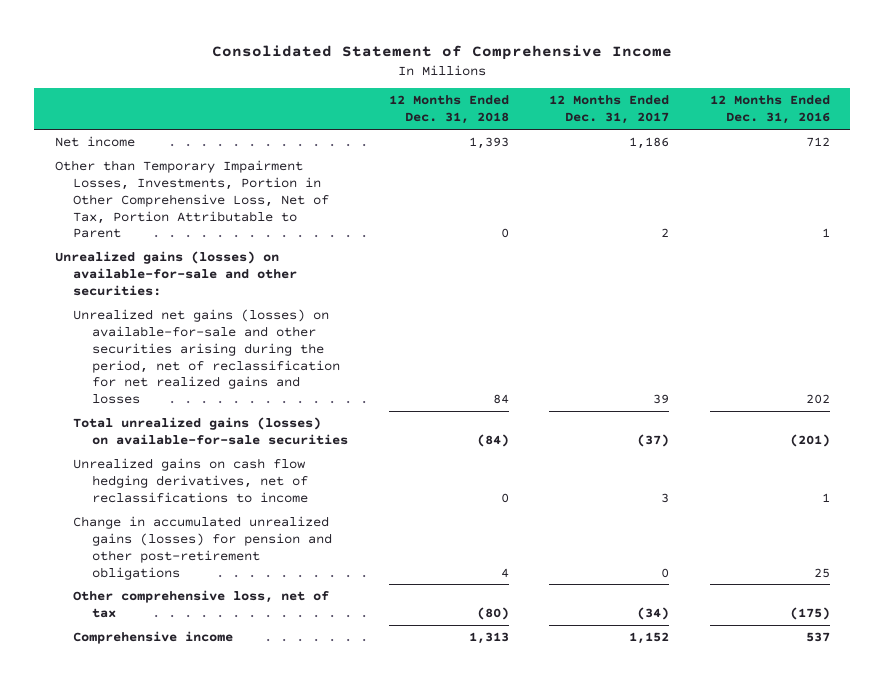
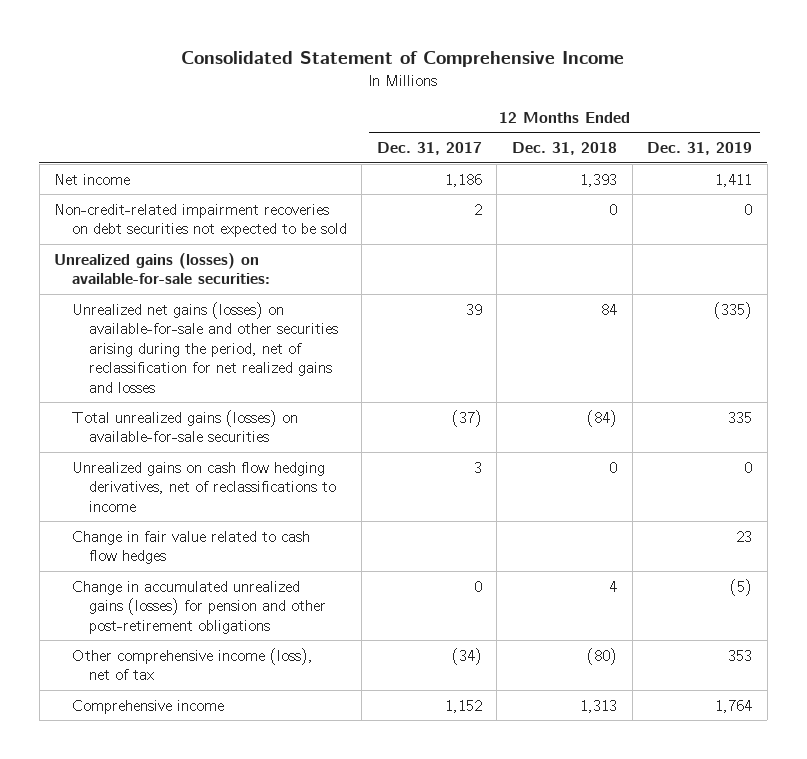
- | 12 Months Ended Dec. 31, 2018 | 12 Months Ended Dec. 31, 2017 | 12 Months Ended Dec. 31, 2016
+ | 12 Months Ended Dec. 31, 2017 | 12 Months Ended Dec. 31, 2018 | 12 Months Ended Dec. 31, 2019
- Other than Temporary Impairment Losses, Investments, Portion in Other Comprehensive Loss, Net of Tax, Portion Attributable to Parent | 0 | 2 | 1
- Unrealized gains (losses) on available-for-sale and other securities:
+ Non-credit-related impairment recoveries on debt securities not expected to be sold | 2 | 0 | 0
+ Unrealized gains (losses) on available-for-sale securities:
+ Change in fair value related to cash flow hedges | | | 23
- Other comprehensive loss, net of tax | (80) | (34) | (175)
+ Other comprehensive income (loss), net of tax | (34) | (80) | 353

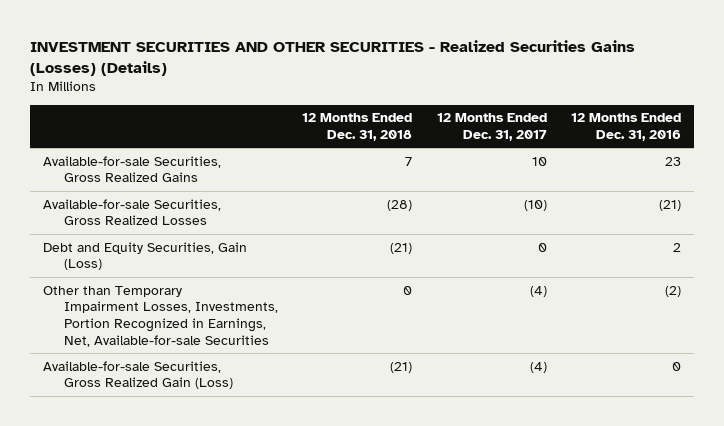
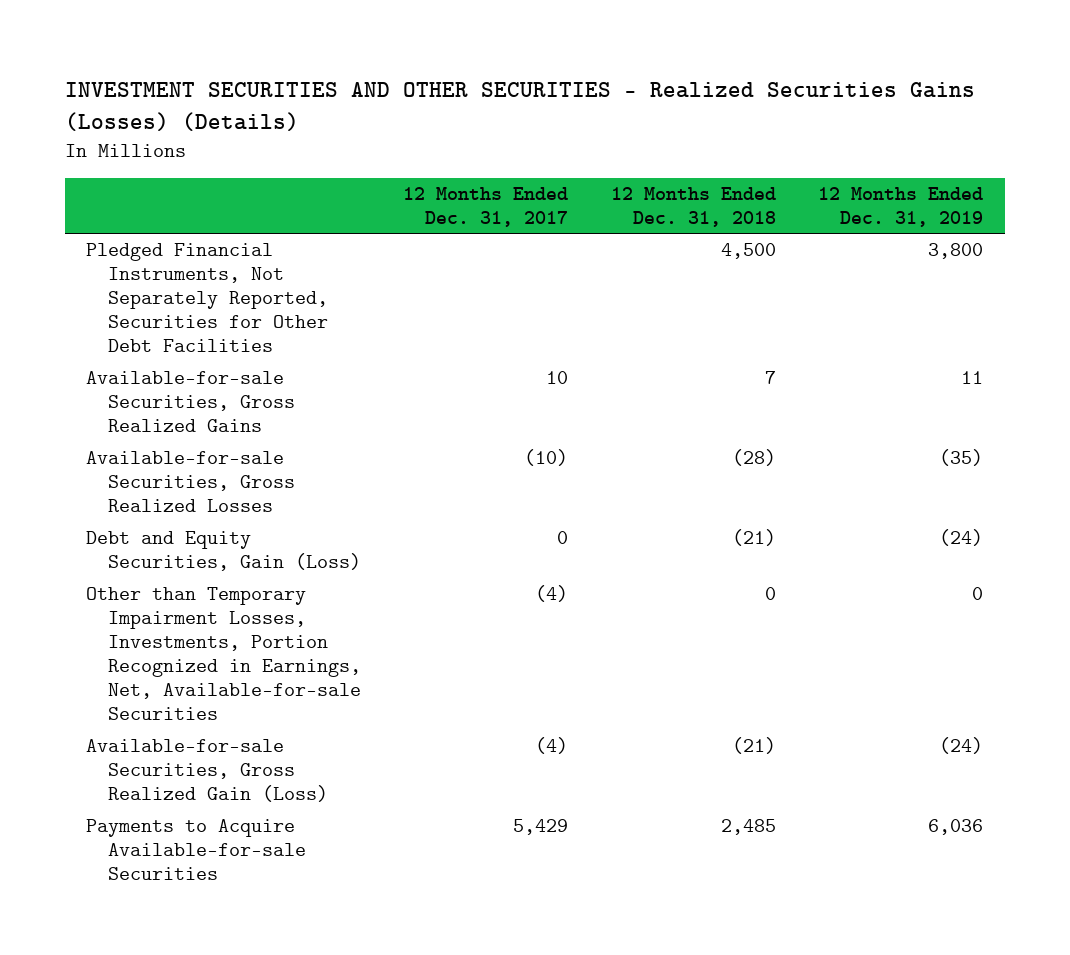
- | 12 Months Ended Dec. 31, 2018 | 12 Months Ended Dec. 31, 2017 | 12 Months Ended Dec. 31, 2016
+ | 12 Months Ended Dec. 31, 2017 | 12 Months Ended Dec. 31, 2018 | 12 Months Ended Dec. 31, 2019
+ Pledged Financial Instruments, Not Separately Reported, Securities for Other Debt Facilities | | 4,500 | 3,800
+ Payments to Acquire Available-for-sale Securities | 5,429 | 2,485 | 6,036

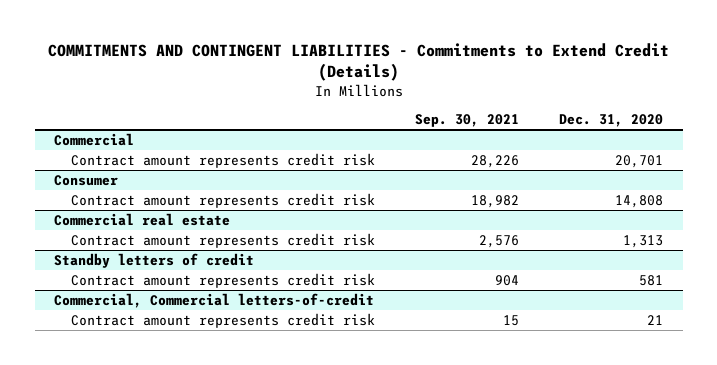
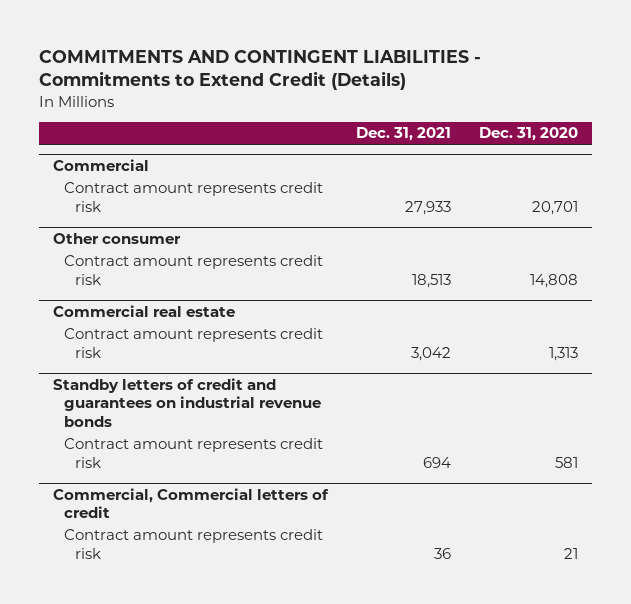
- | Sep. 30, 2021 | Dec. 31, 2020
+ | Dec. 31, 2021 | Dec. 31, 2020
- Consumer
+ Other consumer
- Standby letters of credit
+ Standby letters of credit and guarantees on industrial revenue bonds
- Commercial, Commercial letters-of-credit
+ Commercial, Commercial letters of credit

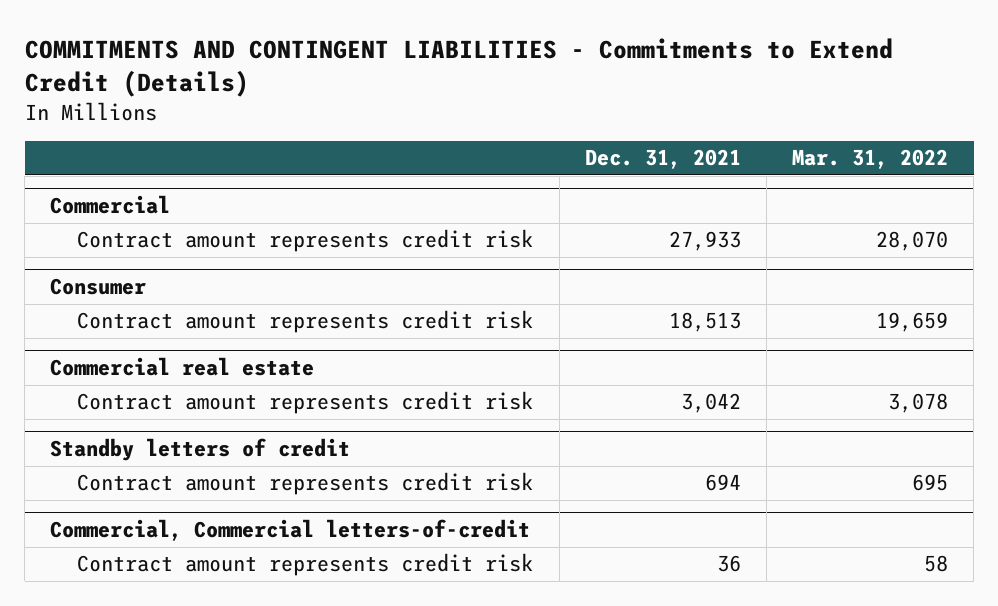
- | Dec. 31, 2021 | Dec. 31, 2020
+ | Dec. 31, 2021 | Mar. 31, 2022
- Other consumer
+ Consumer
- Standby letters of credit and guarantees on industrial revenue bonds
+ Standby letters of credit
- Commercial, Commercial letters of credit
+ Commercial, Commercial letters-of-credit

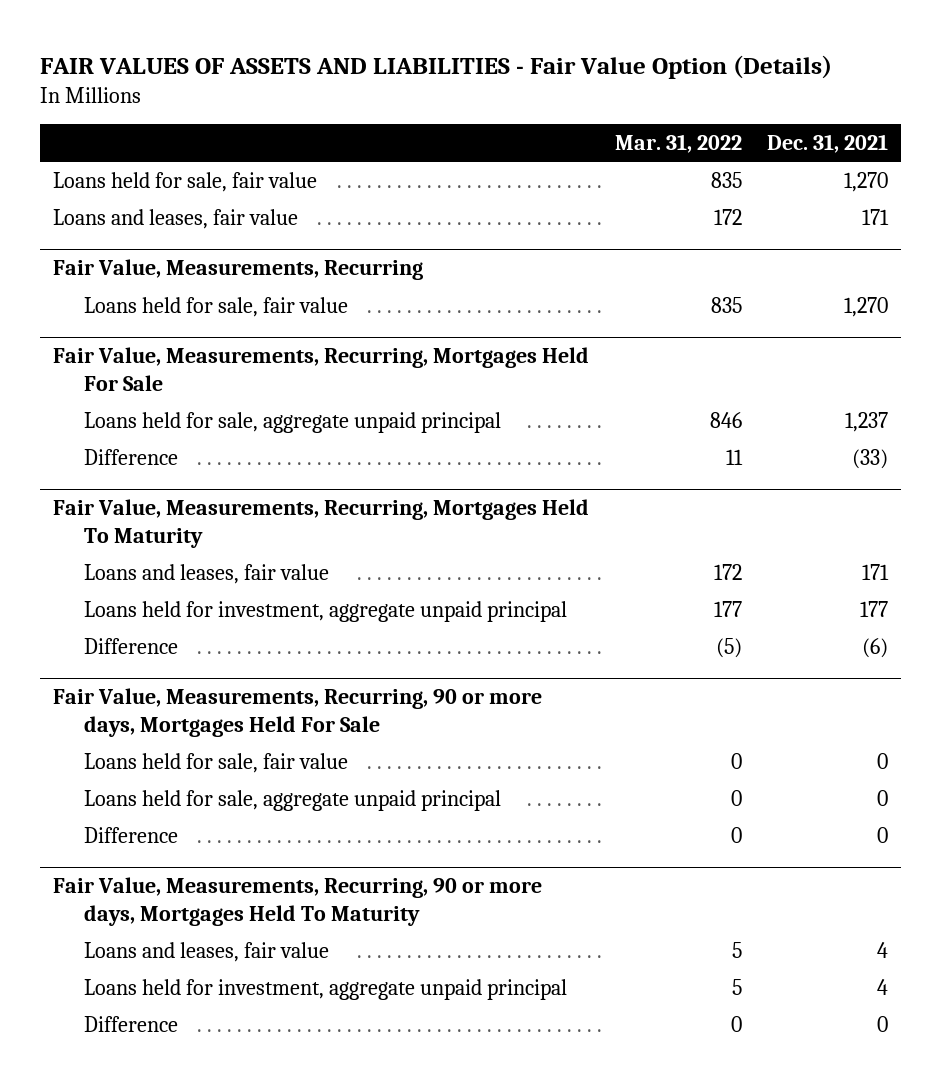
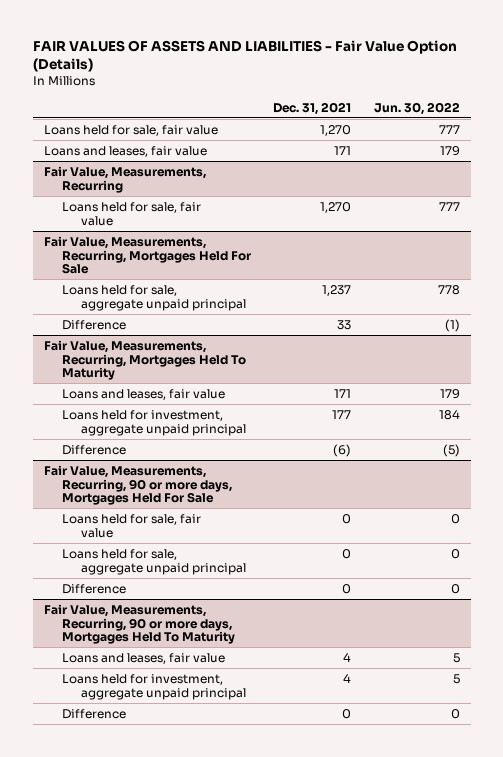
- | Mar. 31, 2022 | Dec. 31, 2021
+ | Dec. 31, 2021 | Jun. 30, 2022
@ Fair Value, Measurements, Recurring, Mortgages Held For Sale
- Difference | 11 | (33)
+ Difference | 33 | (1)

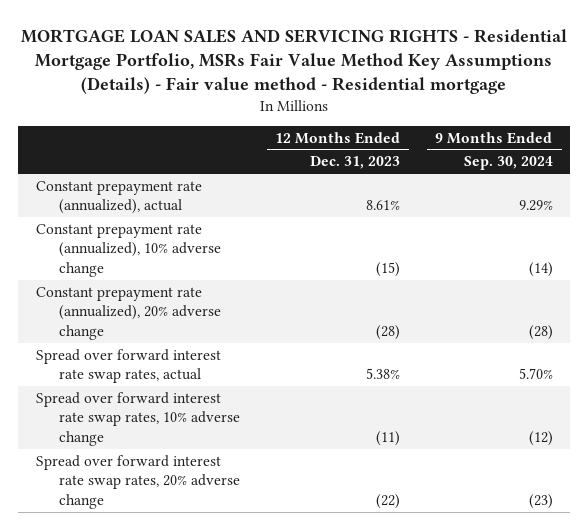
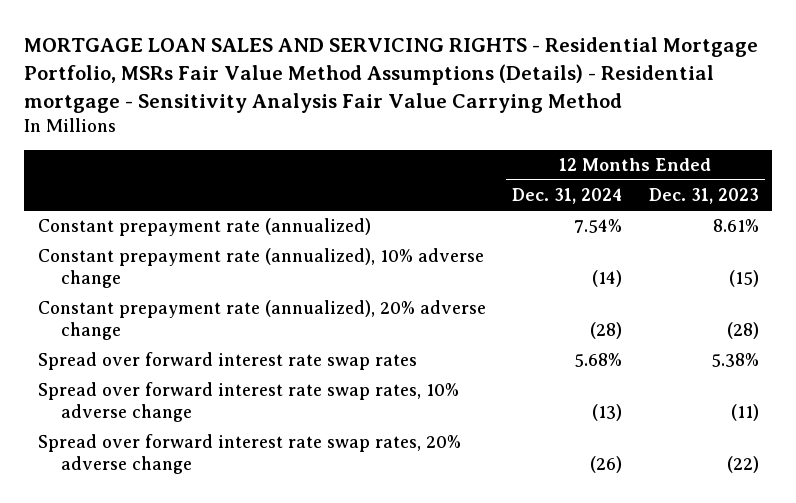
- MORTGAGE LOAN SALES AND SERVICING RIGHTS - Residential Mortgage Portfolio, MSRs Fair Value Method Key Assumptions (Details) - Fair value method - Residential mortgage
+ MORTGAGE LOAN SALES AND SERVICING RIGHTS - Residential Mortgage Portfolio, MSRs Fair Value Method Assumptions (Details) - Residential mortgage - Sensitivity Analysis Fair Value Carrying Method
- | 12 Months Ended Dec. 31, 2023 | 9 Months Ended Sep. 30, 2024
+ | 12 Months Ended Dec. 31, 2024 | 12 Months Ended Dec. 31, 2023
- Constant prepayment rate (annualized), actual | 8.61% | 9.29%
+ Constant prepayment rate (annualized) | 7.54% | 8.61%
- Spread over forward interest rate swap rates, actual | 5.38% | 5.70%
+ Spread over forward interest rate swap rates | 5.68% | 5.38%

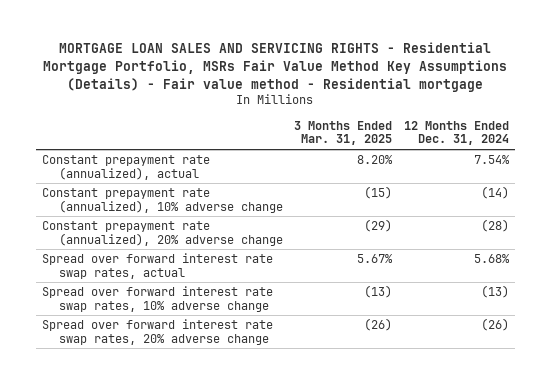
- MORTGAGE LOAN SALES AND SERVICING RIGHTS - Residential Mortgage Portfolio, MSRs Fair Value Method Assumptions (Details) - Residential mortgage - Sensitivity Analysis Fair Value Carrying Method
+ MORTGAGE LOAN SALES AND SERVICING RIGHTS - Residential Mortgage Portfolio, MSRs Fair Value Method Key Assumptions (Details) - Fair value method - Residential mortgage
- | 12 Months Ended Dec. 31, 2024 | 12 Months Ended Dec. 31, 2023
+ | 3 Months Ended Mar. 31, 2025 | 12 Months Ended Dec. 31, 2024
- Constant prepayment rate (annualized) | 7.54% | 8.61%
+ Constant prepayment rate (annualized), actual | 8.20% | 7.54%
- Spread over forward interest rate swap rates | 5.68% | 5.38%
+ Spread over forward interest rate swap rates, actual | 5.67% | 5.68%

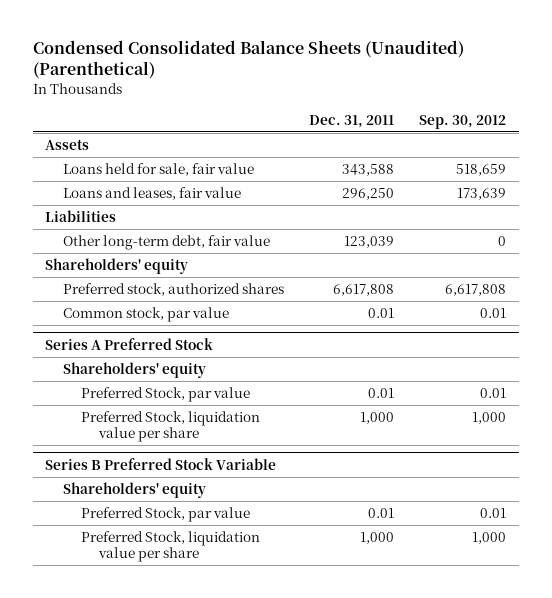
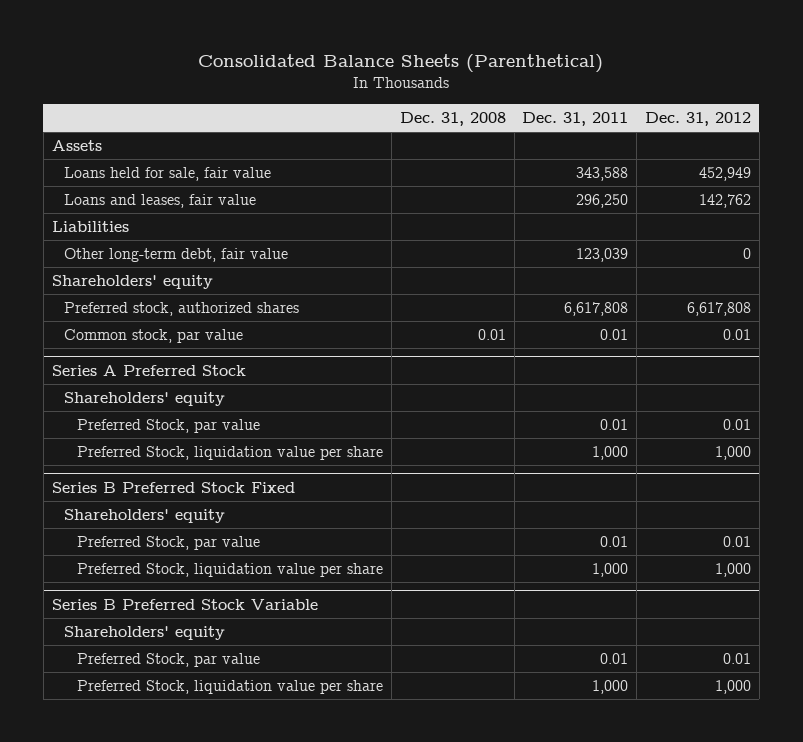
- Condensed Consolidated Balance Sheets (Unaudited) (Parenthetical)
+ Consolidated Balance Sheets (Parenthetical)
- | Dec. 31, 2011 | Sep. 30, 2012
+ | Dec. 31, 2008 | Dec. 31, 2011 | Dec. 31, 2012
+ Series B Preferred Stock Fixed
+ Shareholders' equity
+ Preferred Stock, par value | | 0.01 | 0.01
+ Preferred Stock, liquidation value per share | | 1,000 | 1,000

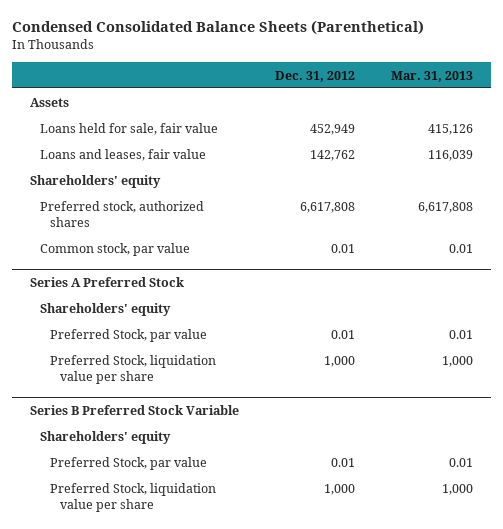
- Consolidated Balance Sheets (Parenthetical)
+ Condensed Consolidated Balance Sheets (Parenthetical)
- | Dec. 31, 2008 | Dec. 31, 2011 | Dec. 31, 2012
+ | Dec. 31, 2012 | Mar. 31, 2013
- Liabilities
- Other long-term debt, fair value | | 123,039 | 0
- Series B Preferred Stock Fixed
- Shareholders' equity
- Preferred Stock, par value | | 0.01 | 0.01
- Preferred Stock, liquidation value per share | | 1,000 | 1,000

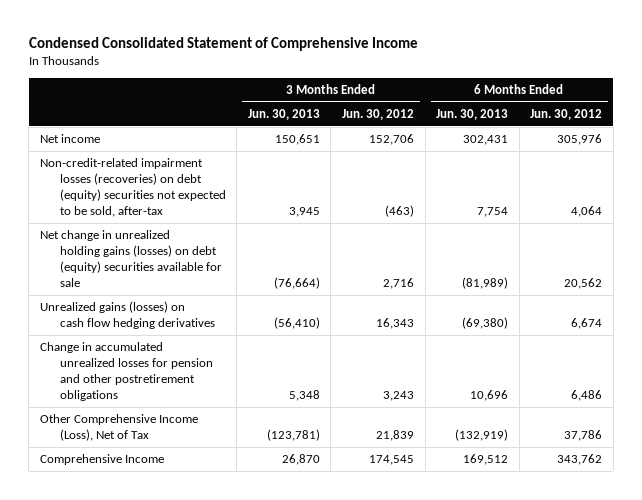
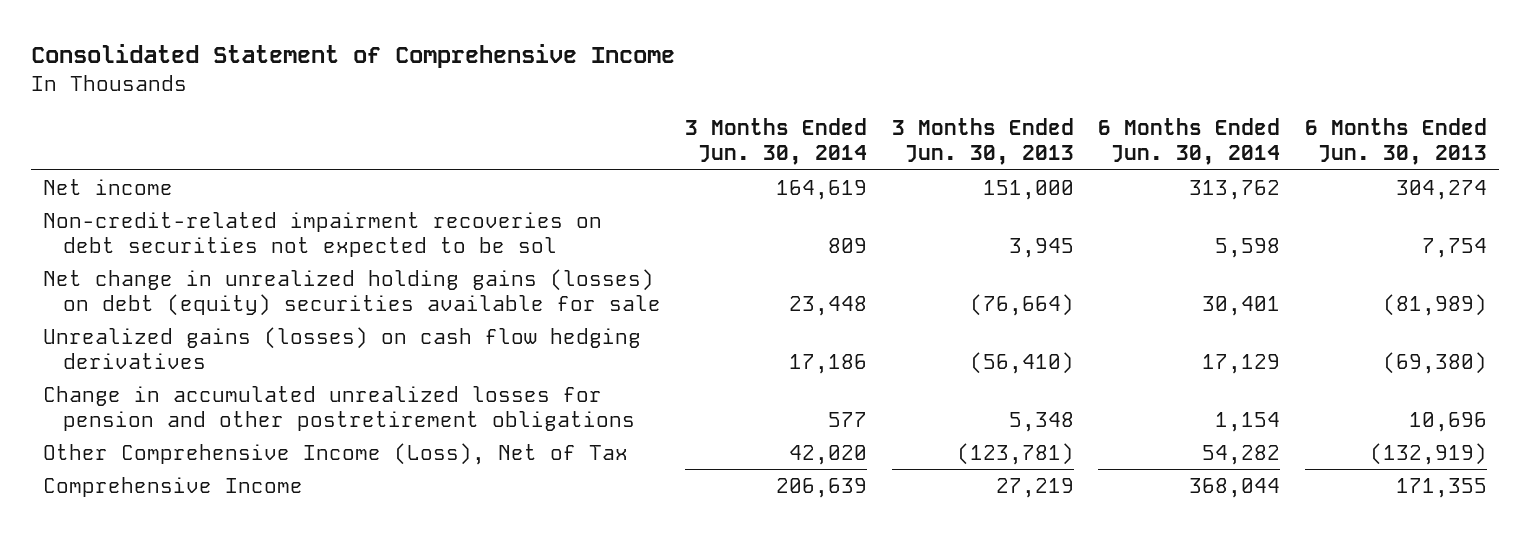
- Condensed Consolidated Statement of Comprehensive Income
+ Consolidated Statement of Comprehensive Income
- | 3 Months Ended Jun. 30, 2013 | 3 Months Ended Jun. 30, 2012 | 6 Months Ended Jun. 30, 2013 | 6 Months Ended Jun. 30, 2012
+ | 3 Months Ended Jun. 30, 2014 | 3 Months Ended Jun. 30, 2013 | 6 Months Ended Jun. 30, 2014 | 6 Months Ended Jun. 30, 2013
- Net income | 150,651 | 152,706 | 302,431 | 305,976
- Non-credit-related impairment losses (recoveries) on debt (equity) securities not expected to be sold, after-tax | 3,945 | (463) | 7,754 | 4,064
+ Net income | 164,619 | 151,000 | 313,762 | 304,274
+ Non-credit-related impairment recoveries on debt securities not expected to be sol | 809 | 3,945 | 5,598 | 7,754
- Comprehensive Income | 26,870 | 174,545 | 169,512 | 343,762
+ Comprehensive Income | 206,639 | 27,219 | 368,044 | 171,355

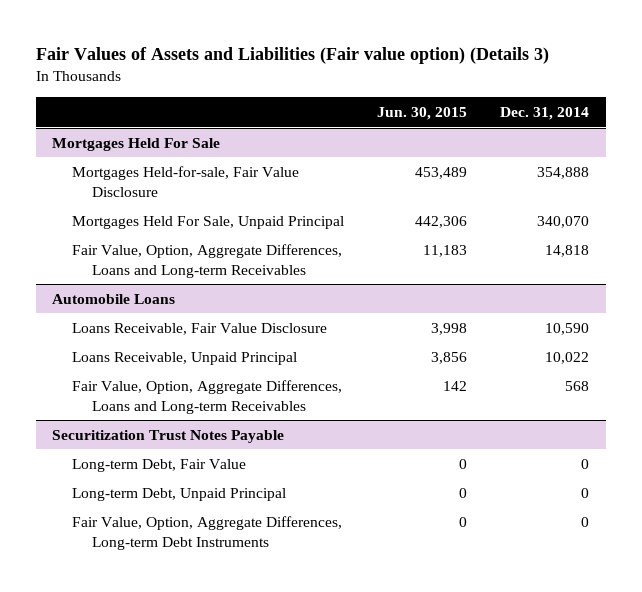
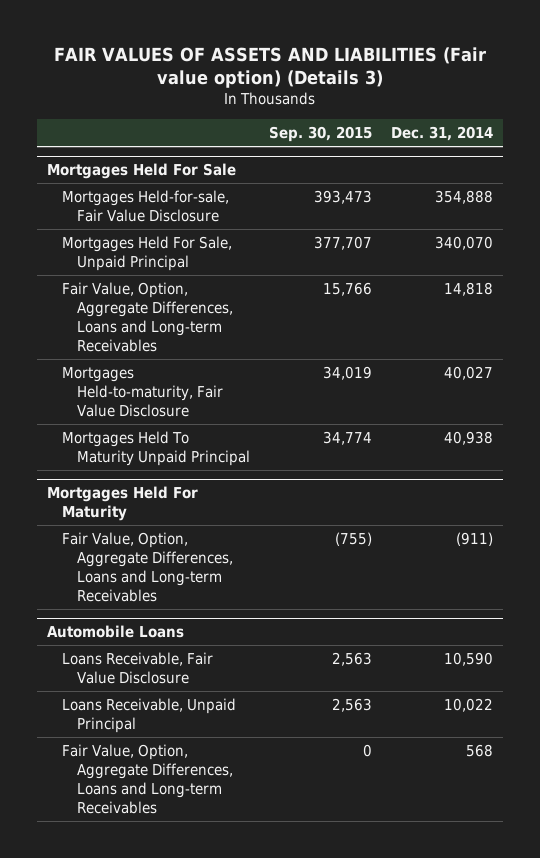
- Fair Values of Assets and Liabilities (Fair value option) (Details 3)
+ FAIR VALUES OF ASSETS AND LIABILITIES (Fair value option) (Details 3)
- | Jun. 30, 2015 | Dec. 31, 2014
+ | Sep. 30, 2015 | Dec. 31, 2014
@ Mortgages Held For Sale
+ Mortgages Held-to-maturity, Fair Value Disclosure | 34,019 | 40,027
+ Mortgages Held To Maturity Unpaid Principal | 34,774 | 40,938
+ Mortgages Held For Maturity
+ Fair Value, Option, Aggregate Differences, Loans and Long-term Receivables | (755) | (911)
- Securitization Trust Notes Payable
- Long-term Debt, Fair Value | 0 | 0
- Long-term Debt, Unpaid Principal | 0 | 0
- Fair Value, Option, Aggregate Differences, Long-term Debt Instruments | 0 | 0

